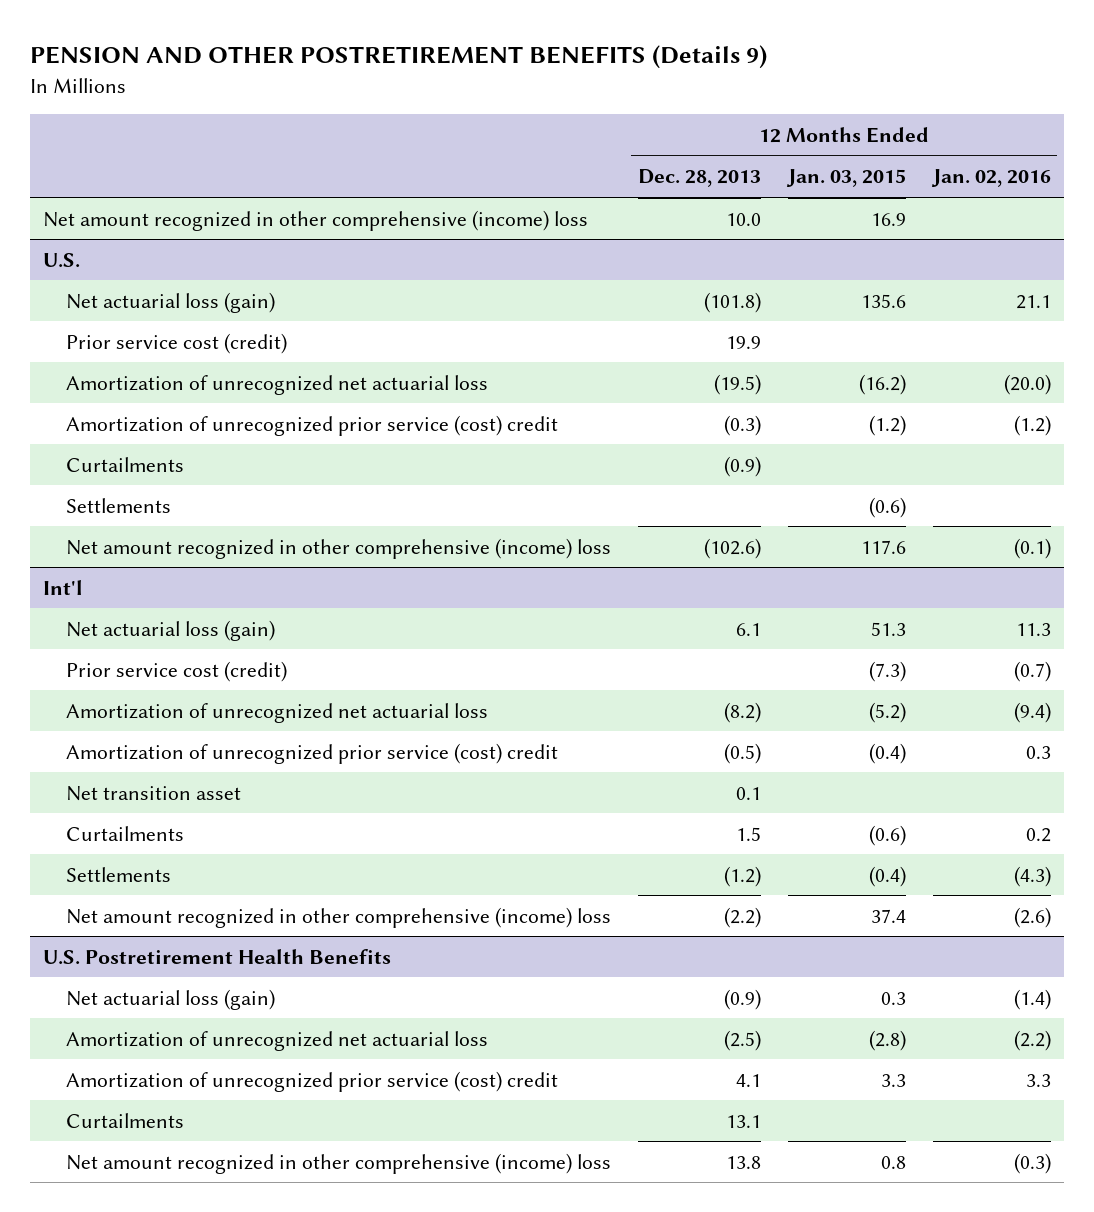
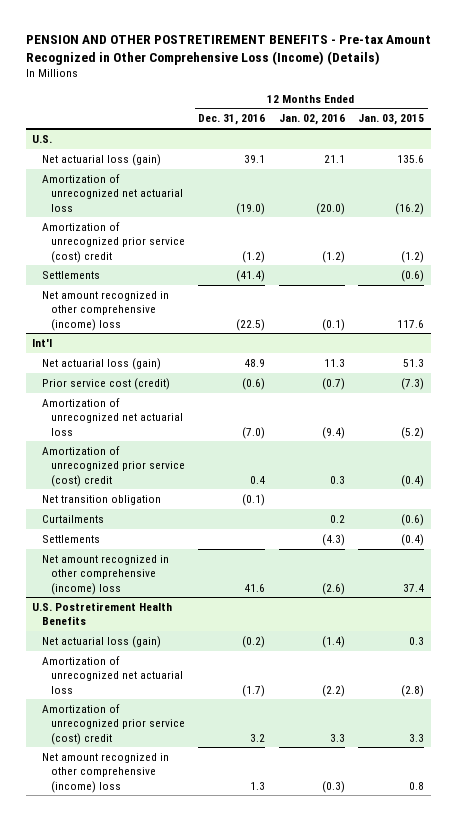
- PENSION AND OTHER POSTRETIREMENT BENEFITS (Details 9)
+ PENSION AND OTHER POSTRETIREMENT BENEFITS - Pre-tax Amount Recognized in Other Comprehensive Loss (Income) (Details)
- | 12 Months Ended Dec. 28, 2013 | 12 Months Ended Jan. 03, 2015 | 12 Months Ended Jan. 02, 2016
+ | 12 Months Ended Dec. 31, 2016 | 12 Months Ended Jan. 02, 2016 | 12 Months Ended Jan. 03, 2015
- Net amount recognized in other comprehensive (income) loss | 10.0 | 16.9 |
@ U.S.
- Prior service cost (credit) | 19.9 | |
- Curtailments | (0.9) | |
@ Int'l
- Net transition asset | 0.1 | |
+ Net transition obligation | (0.1) | |
@ U.S. Postretirement Health Benefits
- Curtailments | 13.1 | |

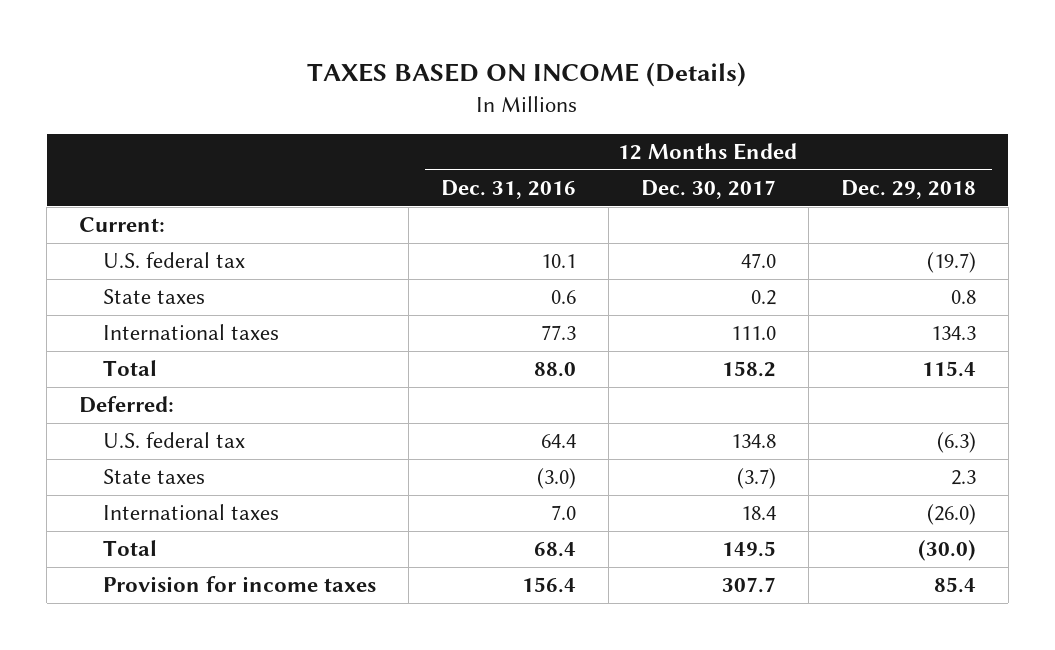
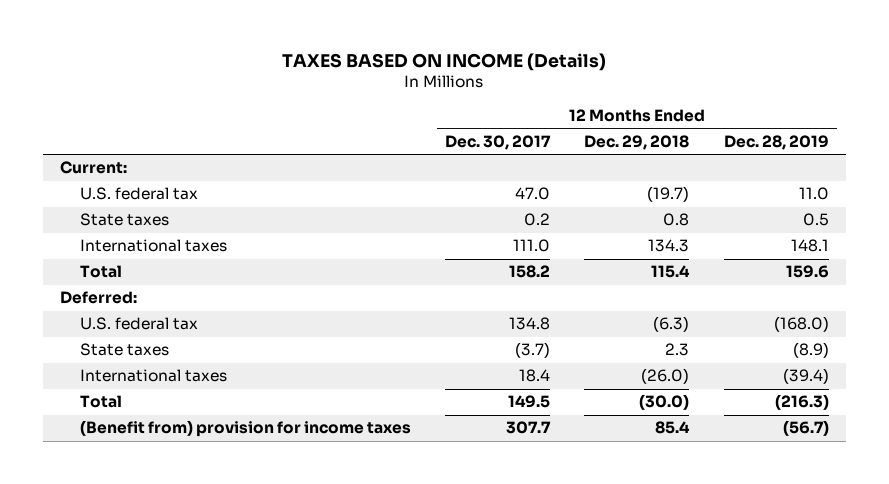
- | 12 Months Ended Dec. 31, 2016 | 12 Months Ended Dec. 30, 2017 | 12 Months Ended Dec. 29, 2018
+ | 12 Months Ended Dec. 30, 2017 | 12 Months Ended Dec. 29, 2018 | 12 Months Ended Dec. 28, 2019
- Provision for income taxes | 156.4 | 307.7 | 85.4
+ (Benefit from) provision for income taxes | 307.7 | 85.4 | (56.7)

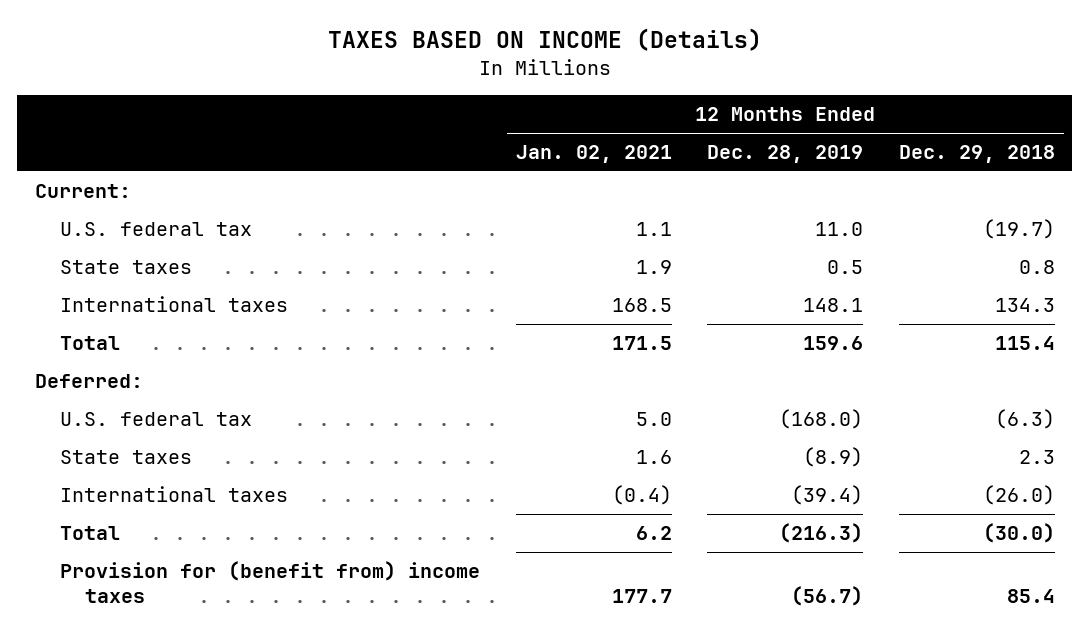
- | 12 Months Ended Dec. 30, 2017 | 12 Months Ended Dec. 29, 2018 | 12 Months Ended Dec. 28, 2019
+ | 12 Months Ended Jan. 02, 2021 | 12 Months Ended Dec. 28, 2019 | 12 Months Ended Dec. 29, 2018
- (Benefit from) provision for income taxes | 307.7 | 85.4 | (56.7)
+ Provision for (benefit from) income taxes | 177.7 | (56.7) | 85.4

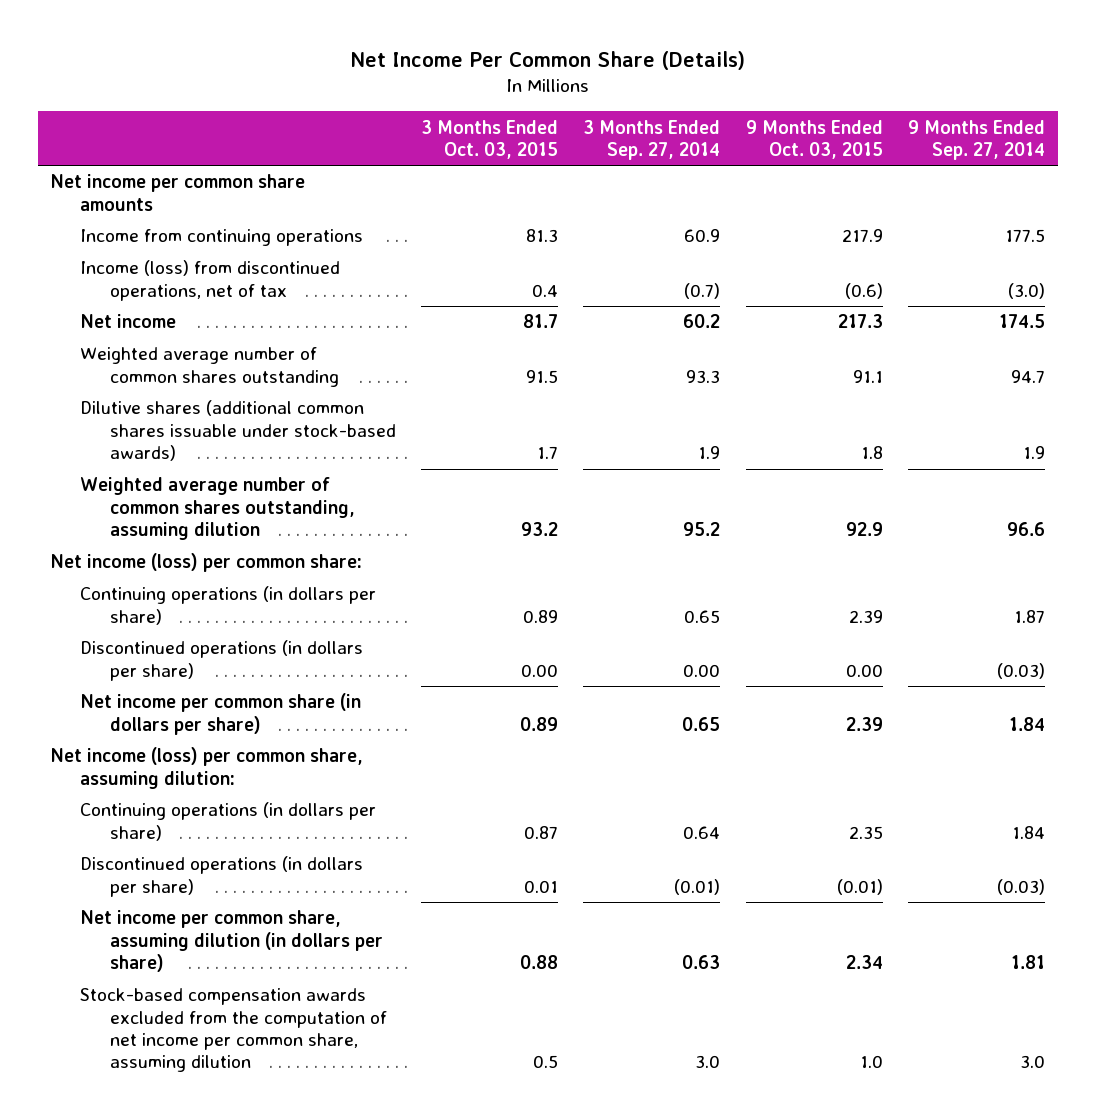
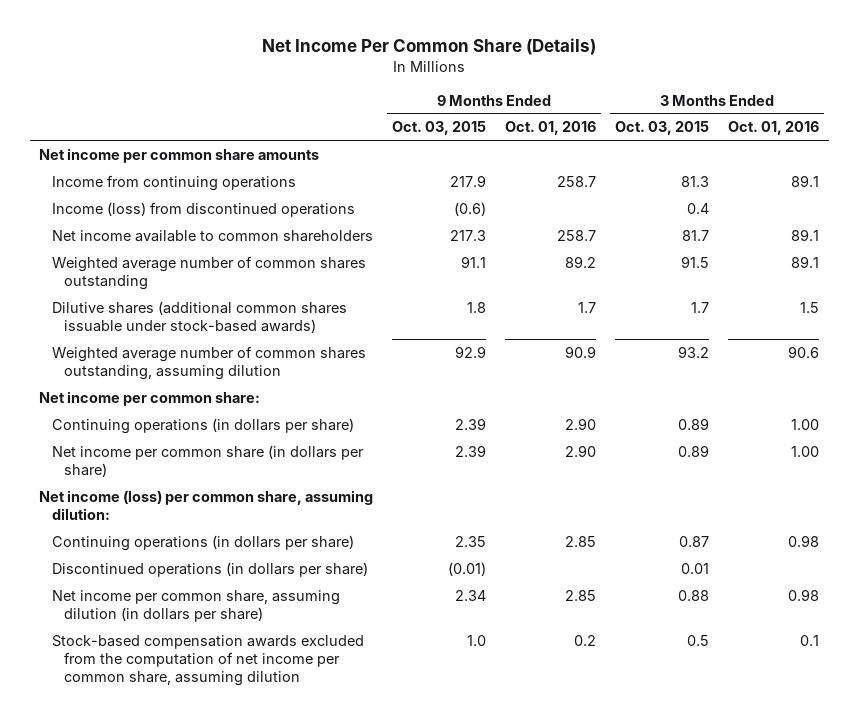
- | 3 Months Ended Oct. 03, 2015 | 3 Months Ended Sep. 27, 2014 | 9 Months Ended Oct. 03, 2015 | 9 Months Ended Sep. 27, 2014
+ | 9 Months Ended Oct. 03, 2015 | 9 Months Ended Oct. 01, 2016 | 3 Months Ended Oct. 03, 2015 | 3 Months Ended Oct. 01, 2016
- Income (loss) from discontinued operations, net of tax | 0.4 | (0.7) | (0.6) | (3.0)
- Net income | 81.7 | 60.2 | 217.3 | 174.5
+ Income (loss) from discontinued operations | (0.6) | | 0.4 |
+ Net income available to common shareholders | 217.3 | 258.7 | 81.7 | 89.1
- Net income (loss) per common share:
+ Net income per common share:
- Discontinued operations (in dollars per share) | 0.00 | 0.00 | 0.00 | (0.03)

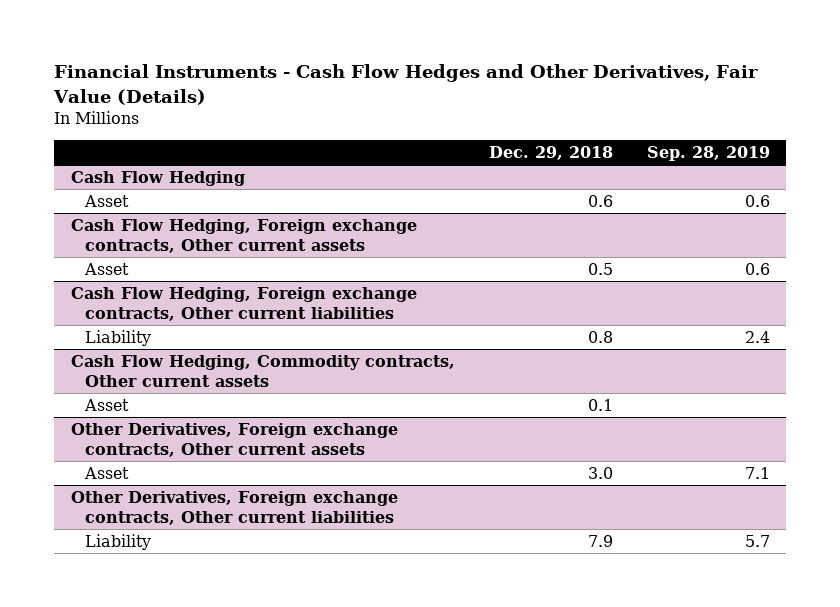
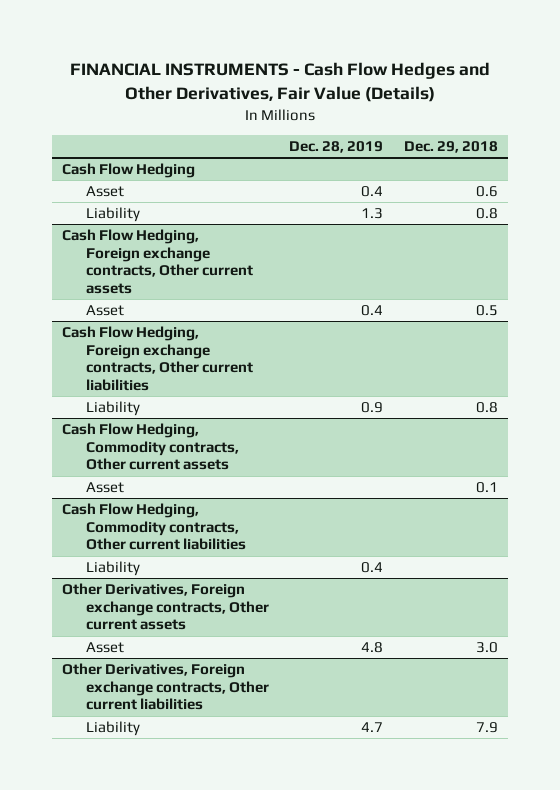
- Financial Instruments - Cash Flow Hedges and Other Derivatives, Fair Value (Details)
+ FINANCIAL INSTRUMENTS - Cash Flow Hedges and Other Derivatives, Fair Value (Details)
- | Dec. 29, 2018 | Sep. 28, 2019
+ | Dec. 28, 2019 | Dec. 29, 2018
@ Cash Flow Hedging
+ Liability | 1.3 | 0.8
+ Cash Flow Hedging, Commodity contracts, Other current liabilities
+ Liability | 0.4 |

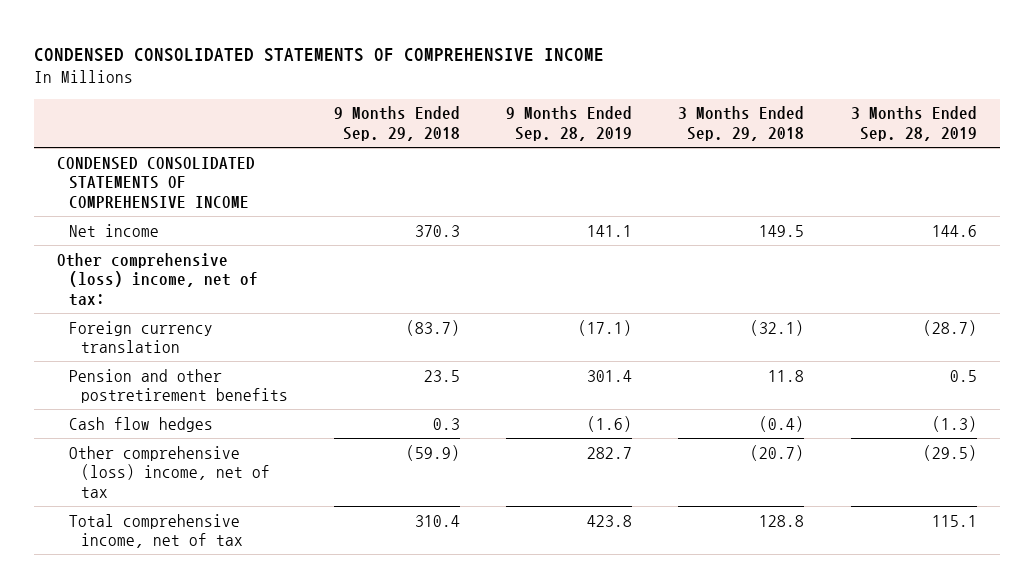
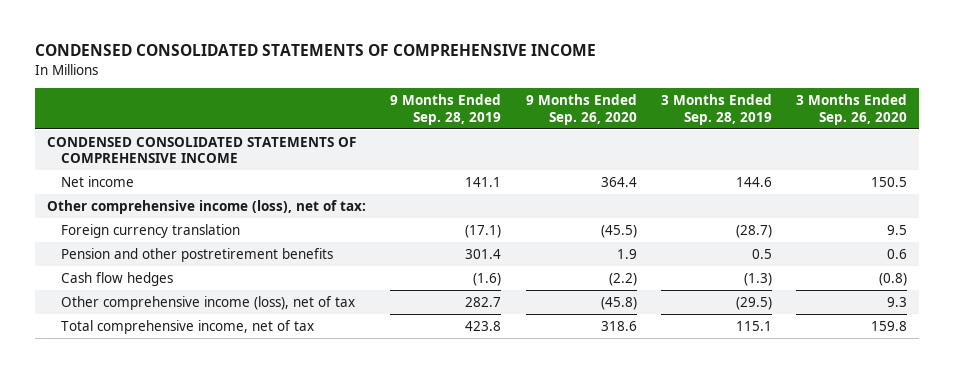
- | 9 Months Ended Sep. 29, 2018 | 9 Months Ended Sep. 28, 2019 | 3 Months Ended Sep. 29, 2018 | 3 Months Ended Sep. 28, 2019
+ | 9 Months Ended Sep. 28, 2019 | 9 Months Ended Sep. 26, 2020 | 3 Months Ended Sep. 28, 2019 | 3 Months Ended Sep. 26, 2020
- Other comprehensive (loss) income, net of tax:
+ Other comprehensive income (loss), net of tax:
- Other comprehensive (loss) income, net of tax | (59.9) | 282.7 | (20.7) | (29.5)
+ Other comprehensive income (loss), net of tax | 282.7 | (45.8) | (29.5) | 9.3

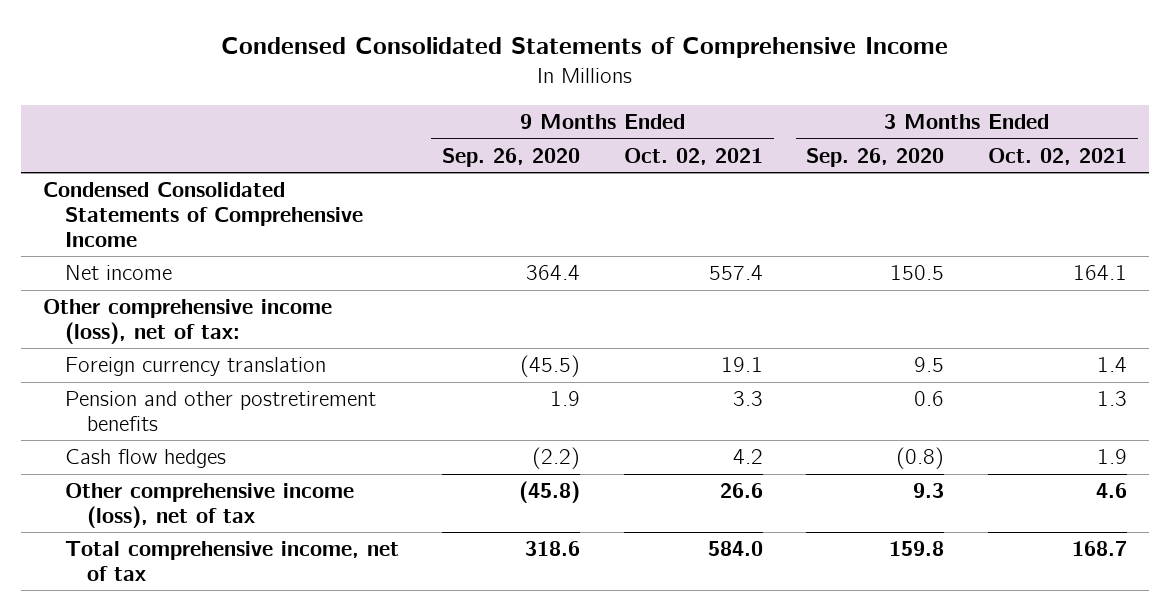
- CONDENSED CONSOLIDATED STATEMENTS OF COMPREHENSIVE INCOME
+ Condensed Consolidated Statements of Comprehensive Income
- | 9 Months Ended Sep. 28, 2019 | 9 Months Ended Sep. 26, 2020 | 3 Months Ended Sep. 28, 2019 | 3 Months Ended Sep. 26, 2020
+ | 9 Months Ended Sep. 26, 2020 | 9 Months Ended Oct. 02, 2021 | 3 Months Ended Sep. 26, 2020 | 3 Months Ended Oct. 02, 2021
- CONDENSED CONSOLIDATED STATEMENTS OF COMPREHENSIVE INCOME
+ Condensed Consolidated Statements of Comprehensive Income

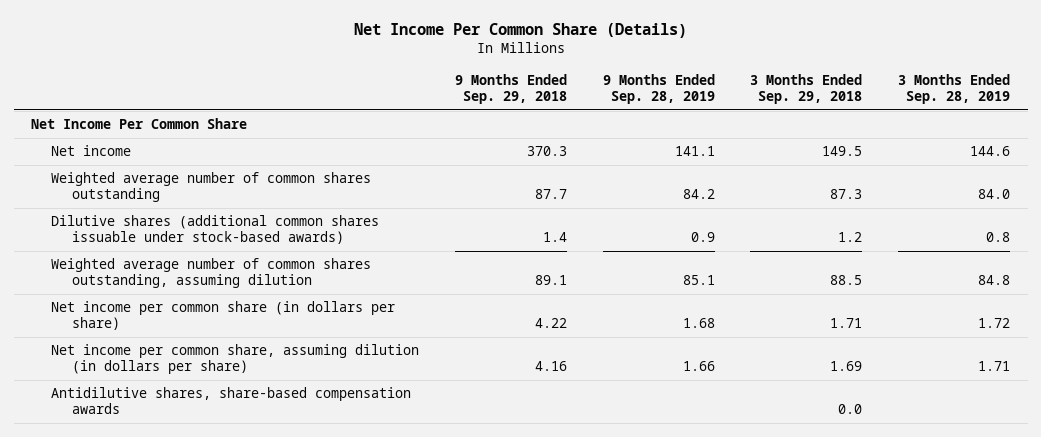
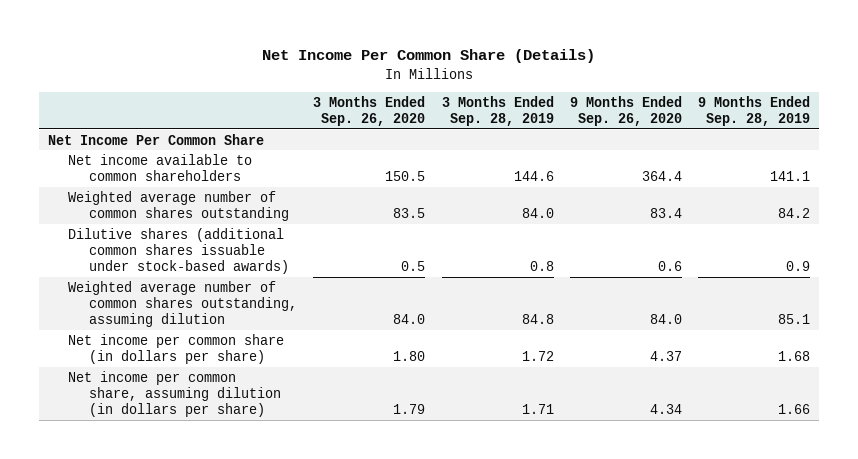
- | 9 Months Ended Sep. 29, 2018 | 9 Months Ended Sep. 28, 2019 | 3 Months Ended Sep. 29, 2018 | 3 Months Ended Sep. 28, 2019
+ | 3 Months Ended Sep. 26, 2020 | 3 Months Ended Sep. 28, 2019 | 9 Months Ended Sep. 26, 2020 | 9 Months Ended Sep. 28, 2019
- Net income | 370.3 | 141.1 | 149.5 | 144.6
+ Net income available to common shareholders | 150.5 | 144.6 | 364.4 | 141.1
- Antidilutive shares, share-based compensation awards | | | 0.0 |

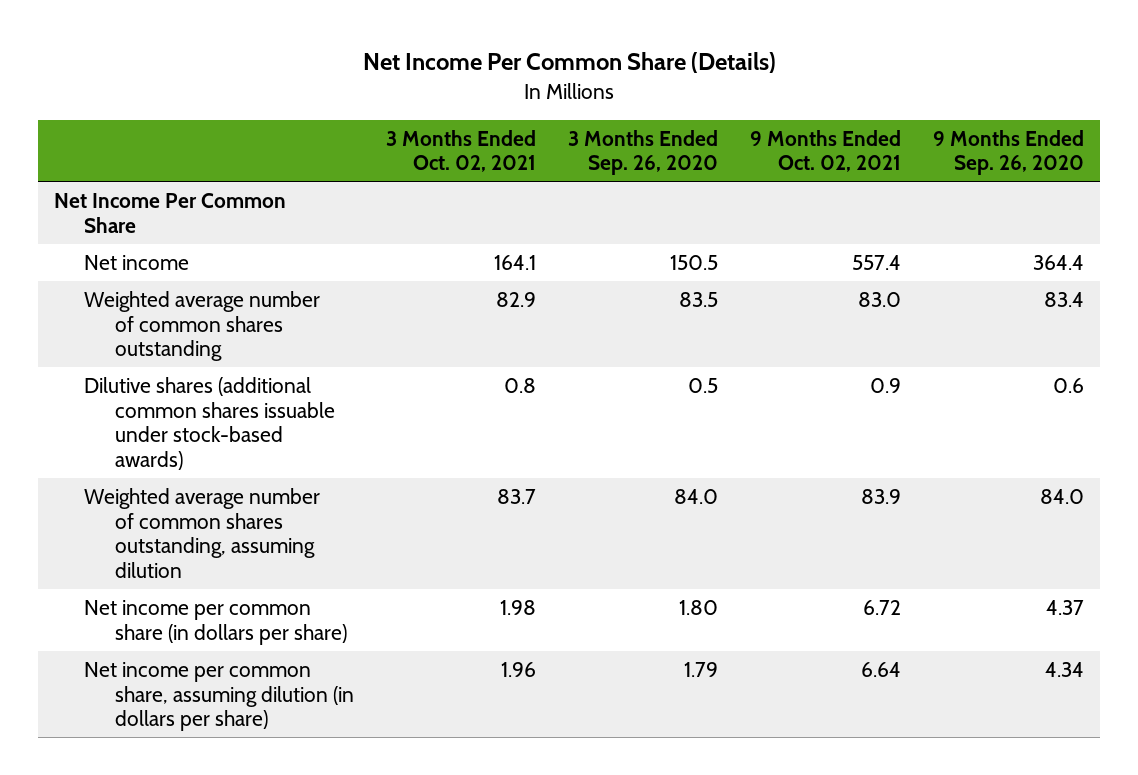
- | 3 Months Ended Sep. 26, 2020 | 3 Months Ended Sep. 28, 2019 | 9 Months Ended Sep. 26, 2020 | 9 Months Ended Sep. 28, 2019
+ | 3 Months Ended Oct. 02, 2021 | 3 Months Ended Sep. 26, 2020 | 9 Months Ended Oct. 02, 2021 | 9 Months Ended Sep. 26, 2020
- Net income available to common shareholders | 150.5 | 144.6 | 364.4 | 141.1
+ Net income | 164.1 | 150.5 | 557.4 | 364.4

